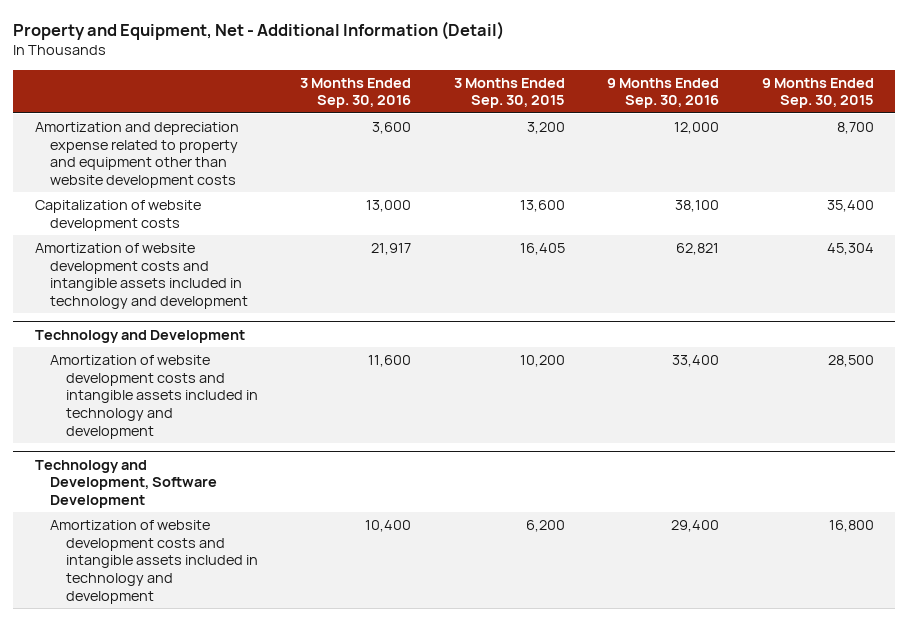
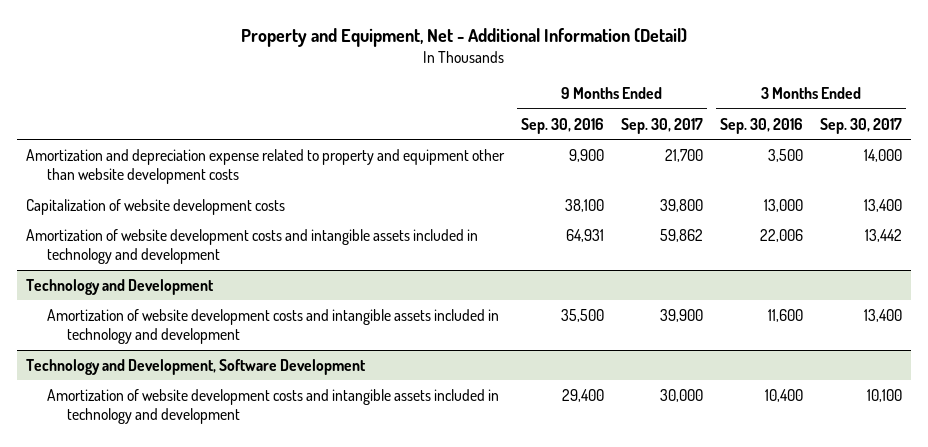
- | 3 Months Ended Sep. 30, 2016 | 3 Months Ended Sep. 30, 2015 | 9 Months Ended Sep. 30, 2016 | 9 Months Ended Sep. 30, 2015
+ | 9 Months Ended Sep. 30, 2016 | 9 Months Ended Sep. 30, 2017 | 3 Months Ended Sep. 30, 2016 | 3 Months Ended Sep. 30, 2017
- Amortization and depreciation expense related to property and equipment other than website development costs | 3,600 | 3,200 | 12,000 | 8,700
+ Amortization and depreciation expense related to property and equipment other than website development costs | 9,900 | 21,700 | 3,500 | 14,000
- Amortization of website development costs and intangible assets included in technology and development | 21,917 | 16,405 | 62,821 | 45,304
+ Amortization of website development costs and intangible assets included in technology and development | 64,931 | 59,862 | 22,006 | 13,442
@ Technology and Development
- Amortization of website development costs and intangible assets included in technology and development | 11,600 | 10,200 | 33,400 | 28,500
+ Amortization of website development costs and intangible assets included in technology and development | 35,500 | 39,900 | 11,600 | 13,400

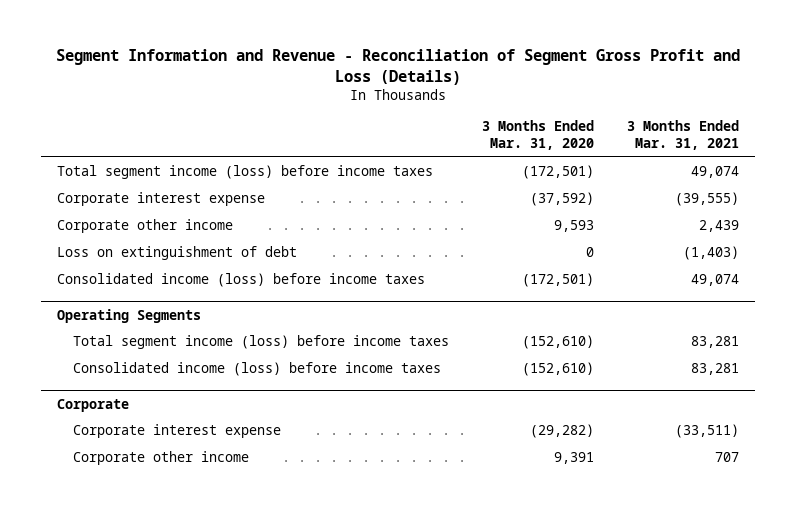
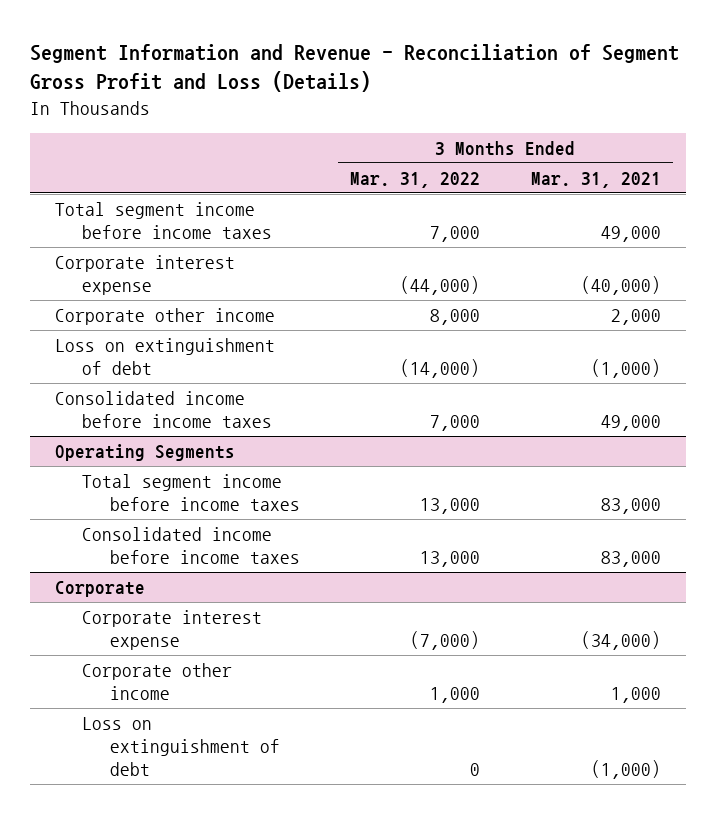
- | 3 Months Ended Mar. 31, 2020 | 3 Months Ended Mar. 31, 2021
+ | 3 Months Ended Mar. 31, 2022 | 3 Months Ended Mar. 31, 2021
- Total segment income (loss) before income taxes | (172,501) | 49,074
- Corporate interest expense | (37,592) | (39,555)
- Corporate other income | 9,593 | 2,439
- Loss on extinguishment of debt | 0 | (1,403)
- Consolidated income (loss) before income taxes | (172,501) | 49,074
+ Total segment income before income taxes | 7,000 | 49,000
+ Corporate interest expense | (44,000) | (40,000)
+ Corporate other income | 8,000 | 2,000
+ Loss on extinguishment of debt | (14,000) | (1,000)
+ Consolidated income before income taxes | 7,000 | 49,000
@ Operating Segments
- Total segment income (loss) before income taxes | (152,610) | 83,281
- Consolidated income (loss) before income taxes | (152,610) | 83,281
+ Total segment income before income taxes | 13,000 | 83,000
+ Consolidated income before income taxes | 13,000 | 83,000
@ Corporate
- Corporate interest expense | (29,282) | (33,511)
- Corporate other income | 9,391 | 707
+ Corporate interest expense | (7,000) | (34,000)
+ Corporate other income | 1,000 | 1,000
+ Loss on extinguishment of debt | 0 | (1,000)

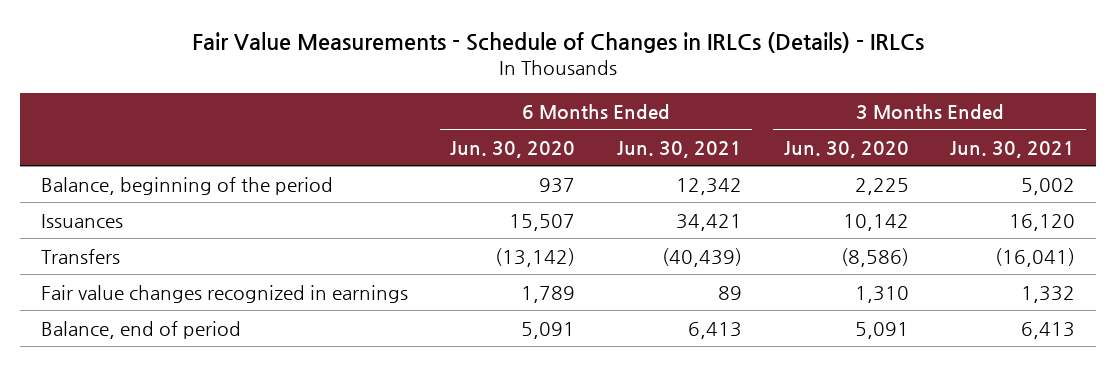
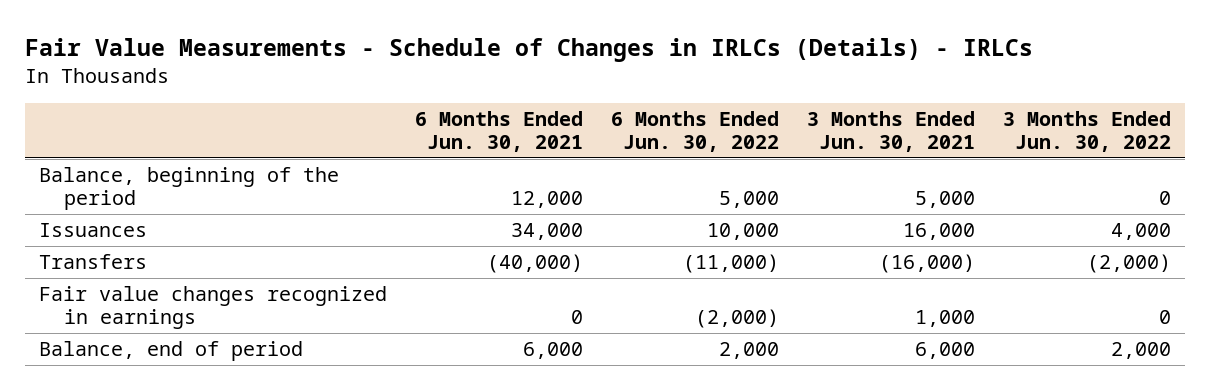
- | 6 Months Ended Jun. 30, 2020 | 6 Months Ended Jun. 30, 2021 | 3 Months Ended Jun. 30, 2020 | 3 Months Ended Jun. 30, 2021
+ | 6 Months Ended Jun. 30, 2021 | 6 Months Ended Jun. 30, 2022 | 3 Months Ended Jun. 30, 2021 | 3 Months Ended Jun. 30, 2022
- Balance, beginning of the period | 937 | 12,342 | 2,225 | 5,002
- Issuances | 15,507 | 34,421 | 10,142 | 16,120
- Transfers | (13,142) | (40,439) | (8,586) | (16,041)
- Fair value changes recognized in earnings | 1,789 | 89 | 1,310 | 1,332
- Balance, end of period | 5,091 | 6,413 | 5,091 | 6,413
+ Balance, beginning of the period | 12,000 | 5,000 | 5,000 | 0
+ Issuances | 34,000 | 10,000 | 16,000 | 4,000
+ Transfers | (40,000) | (11,000) | (16,000) | (2,000)
+ Fair value changes recognized in earnings | 0 | (2,000) | 1,000 | 0
+ Balance, end of period | 6,000 | 2,000 | 6,000 | 2,000

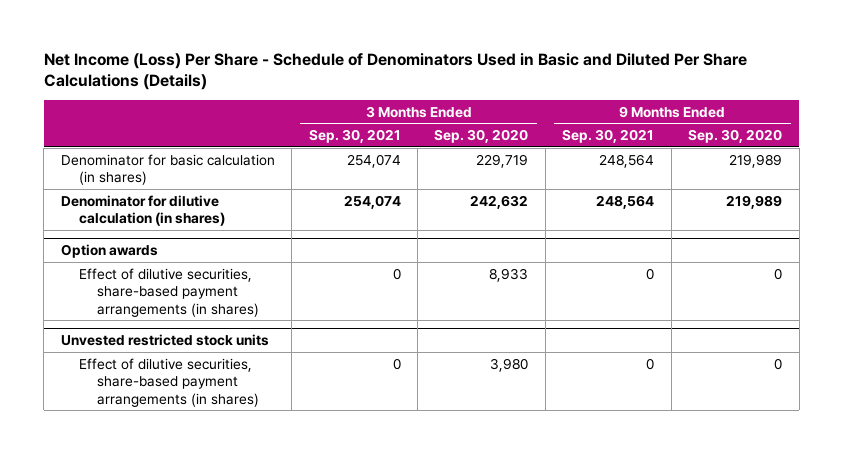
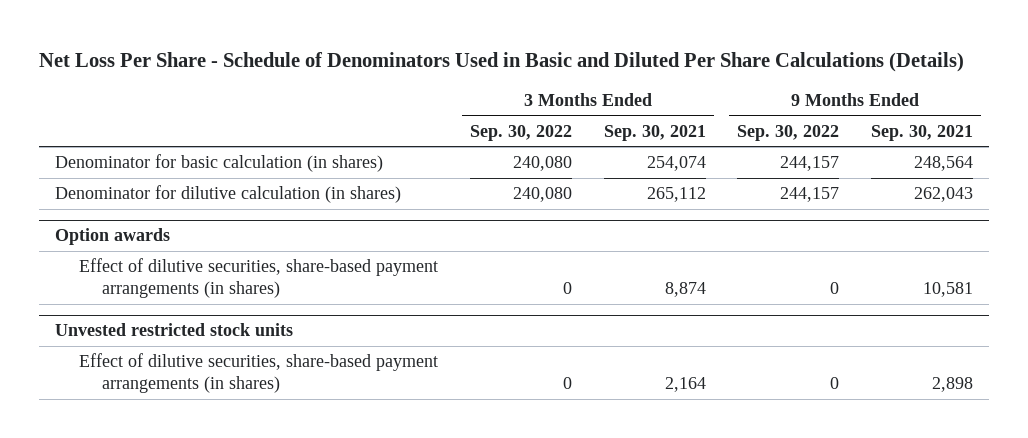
- Net Income (Loss) Per Share - Schedule of Denominators Used in Basic and Diluted Per Share Calculations (Details)
+ Net Loss Per Share - Schedule of Denominators Used in Basic and Diluted Per Share Calculations (Details)
- | 3 Months Ended Sep. 30, 2021 | 3 Months Ended Sep. 30, 2020 | 9 Months Ended Sep. 30, 2021 | 9 Months Ended Sep. 30, 2020
+ | 3 Months Ended Sep. 30, 2022 | 3 Months Ended Sep. 30, 2021 | 9 Months Ended Sep. 30, 2022 | 9 Months Ended Sep. 30, 2021
- Denominator for dilutive calculation (in shares) | 254,074 | 242,632 | 248,564 | 219,989
+ Denominator for dilutive calculation (in shares) | 240,080 | 265,112 | 244,157 | 262,043
@ Option awards
- Effect of dilutive securities, share-based payment arrangements (in shares) | 0 | 8,933 | 0 | 0
+ Effect of dilutive securities, share-based payment arrangements (in shares) | 0 | 8,874 | 0 | 10,581
@ Unvested restricted stock units
- Effect of dilutive securities, share-based payment arrangements (in shares) | 0 | 3,980 | 0 | 0
+ Effect of dilutive securities, share-based payment arrangements (in shares) | 0 | 2,164 | 0 | 2,898

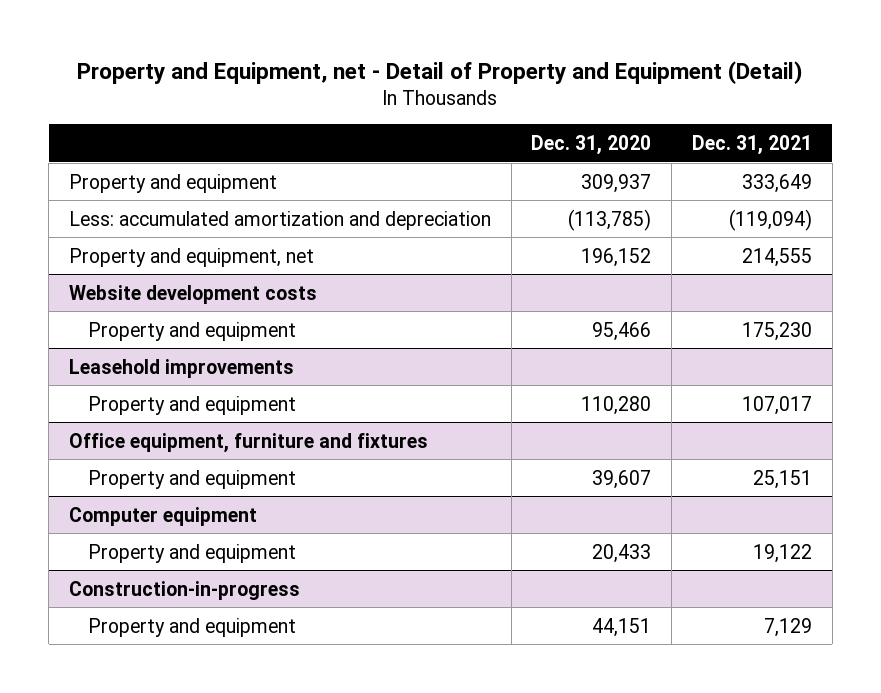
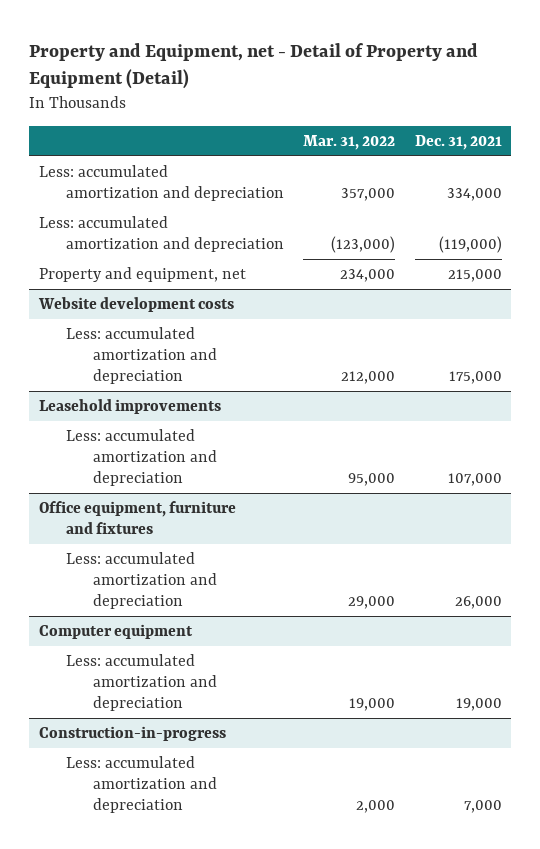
- | Dec. 31, 2020 | Dec. 31, 2021
+ | Mar. 31, 2022 | Dec. 31, 2021
- Property and equipment | 309,937 | 333,649
- Less: accumulated amortization and depreciation | (113,785) | (119,094)
- Property and equipment, net | 196,152 | 214,555
+ Less: accumulated amortization and depreciation | 357,000 | 334,000
+ Less: accumulated amortization and depreciation | (123,000) | (119,000)
+ Property and equipment, net | 234,000 | 215,000
@ Website development costs
- Property and equipment | 95,466 | 175,230
+ Less: accumulated amortization and depreciation | 212,000 | 175,000
@ Leasehold improvements
- Property and equipment | 110,280 | 107,017
+ Less: accumulated amortization and depreciation | 95,000 | 107,000
@ Office equipment, furniture and fixtures
- Property and equipment | 39,607 | 25,151
+ Less: accumulated amortization and depreciation | 29,000 | 26,000
@ Computer equipment
- Property and equipment | 20,433 | 19,122
+ Less: accumulated amortization and depreciation | 19,000 | 19,000
@ Construction-in-progress
- Property and equipment | 44,151 | 7,129
+ Less: accumulated amortization and depreciation | 2,000 | 7,000

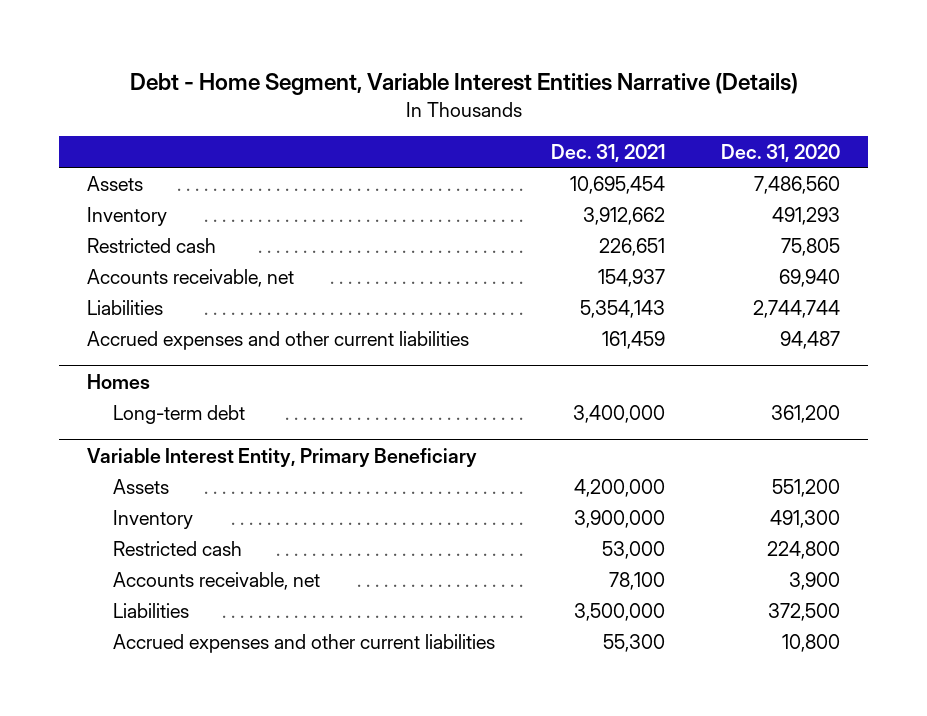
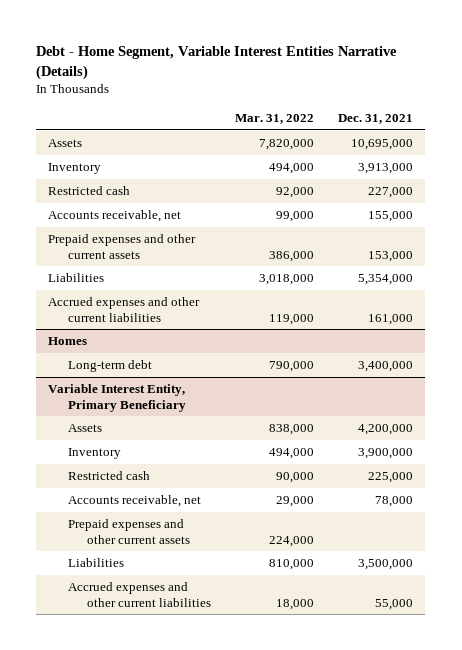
- | Dec. 31, 2021 | Dec. 31, 2020
+ | Mar. 31, 2022 | Dec. 31, 2021
- Assets | 10,695,454 | 7,486,560
- Inventory | 3,912,662 | 491,293
- Restricted cash | 226,651 | 75,805
- Accounts receivable, net | 154,937 | 69,940
- Liabilities | 5,354,143 | 2,744,744
- Accrued expenses and other current liabilities | 161,459 | 94,487
+ Assets | 7,820,000 | 10,695,000
+ Inventory | 494,000 | 3,913,000
+ Restricted cash | 92,000 | 227,000
+ Accounts receivable, net | 99,000 | 155,000
+ Prepaid expenses and other current assets | 386,000 | 153,000
+ Liabilities | 3,018,000 | 5,354,000
+ Accrued expenses and other current liabilities | 119,000 | 161,000
@ Variable Interest Entity, Primary Beneficiary
- Restricted cash | 53,000 | 224,800
- Accounts receivable, net | 78,100 | 3,900
+ Restricted cash | 90,000 | 225,000
+ Accounts receivable, net | 29,000 | 78,000
+ Prepaid expenses and other current assets | 224,000 |
- Accrued expenses and other current liabilities | 55,300 | 10,800
+ Accrued expenses and other current liabilities | 18,000 | 55,000

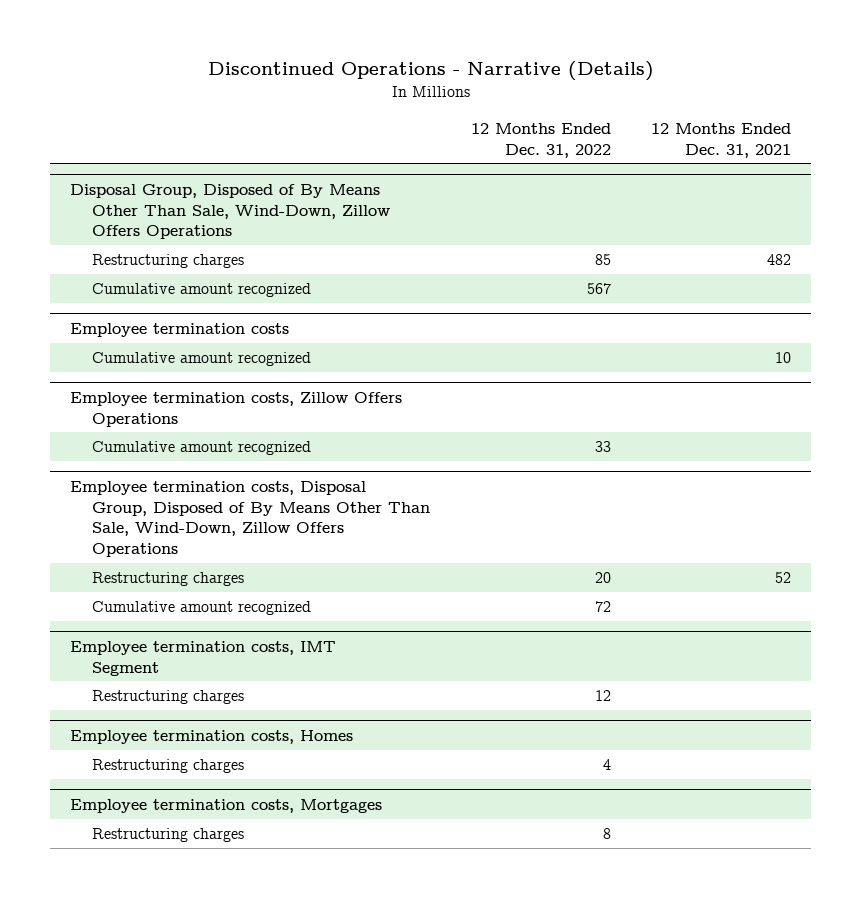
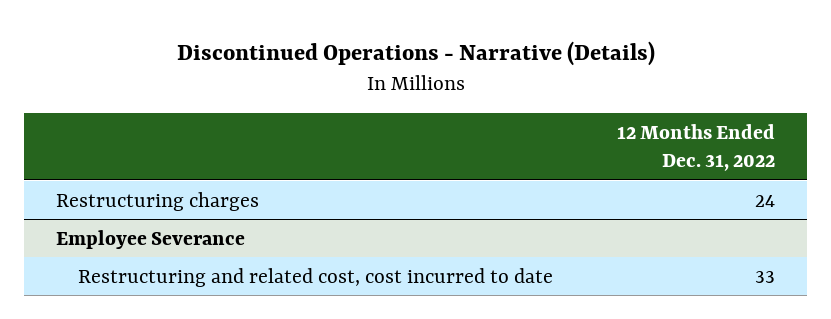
- | 12 Months Ended Dec. 31, 2022 | 12 Months Ended Dec. 31, 2021
+ | 12 Months Ended Dec. 31, 2022
- Disposal Group, Disposed of By Means Other Than Sale, Wind-Down, Zillow Offers Operations
- Restructuring charges | 85 | 482
- Cumulative amount recognized | 567 |
- Employee termination costs
- Cumulative amount recognized | | 10
- Employee termination costs, Zillow Offers Operations
- Cumulative amount recognized | 33 |
- Employee termination costs, Disposal Group, Disposed of By Means Other Than Sale, Wind-Down, Zillow Offers Operations
- Restructuring charges | 20 | 52
- Cumulative amount recognized | 72 |
- Employee termination costs, IMT Segment
- Restructuring charges | 12 |
- Employee termination costs, Homes
- Restructuring charges | 4 |
- Employee termination costs, Mortgages
- Restructuring charges | 8 |
+ Restructuring charges | 24
+ Employee Severance
+ Restructuring and related cost, cost incurred to date | 33

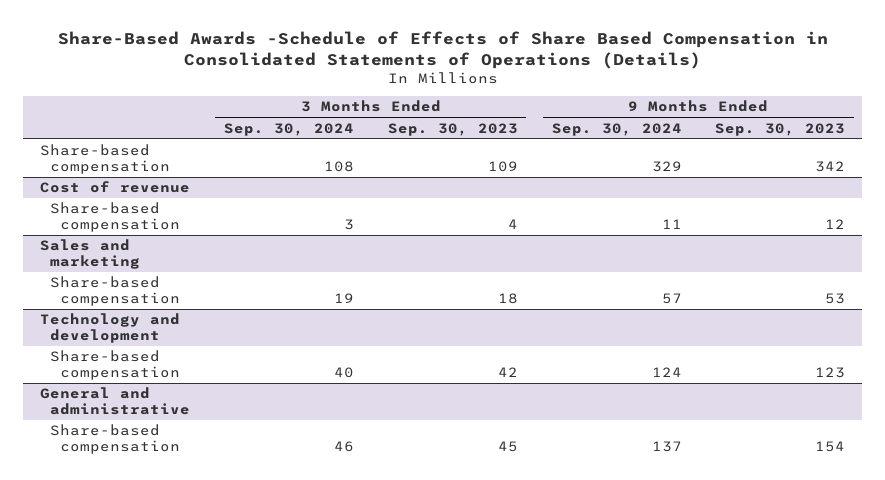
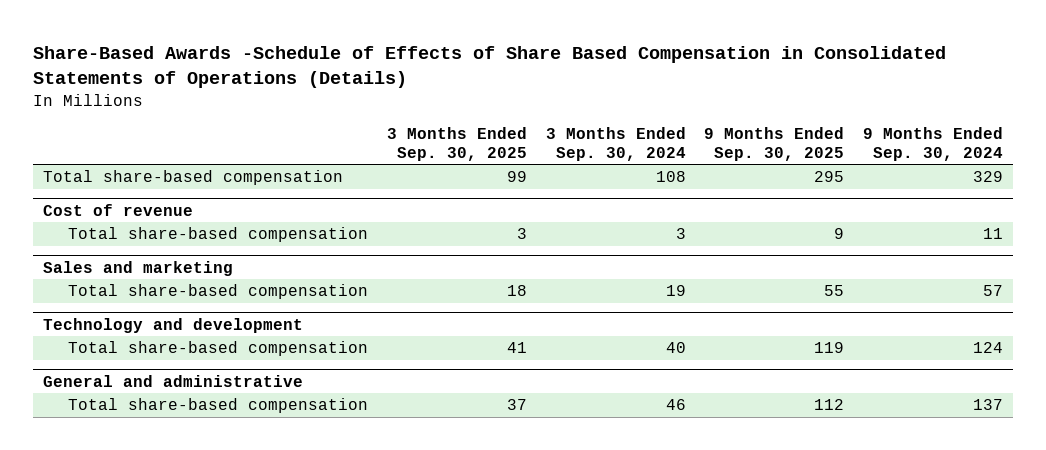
- | 3 Months Ended Sep. 30, 2024 | 3 Months Ended Sep. 30, 2023 | 9 Months Ended Sep. 30, 2024 | 9 Months Ended Sep. 30, 2023
+ | 3 Months Ended Sep. 30, 2025 | 3 Months Ended Sep. 30, 2024 | 9 Months Ended Sep. 30, 2025 | 9 Months Ended Sep. 30, 2024
- Share-based compensation | 108 | 109 | 329 | 342
+ Total share-based compensation | 99 | 108 | 295 | 329
@ Cost of revenue
- Share-based compensation | 3 | 4 | 11 | 12
+ Total share-based compensation | 3 | 3 | 9 | 11
@ Sales and marketing
- Share-based compensation | 19 | 18 | 57 | 53
+ Total share-based compensation | 18 | 19 | 55 | 57
@ Technology and development
- Share-based compensation | 40 | 42 | 124 | 123
+ Total share-based compensation | 41 | 40 | 119 | 124
@ General and administrative
- Share-based compensation | 46 | 45 | 137 | 154
+ Total share-based compensation | 37 | 46 | 112 | 137

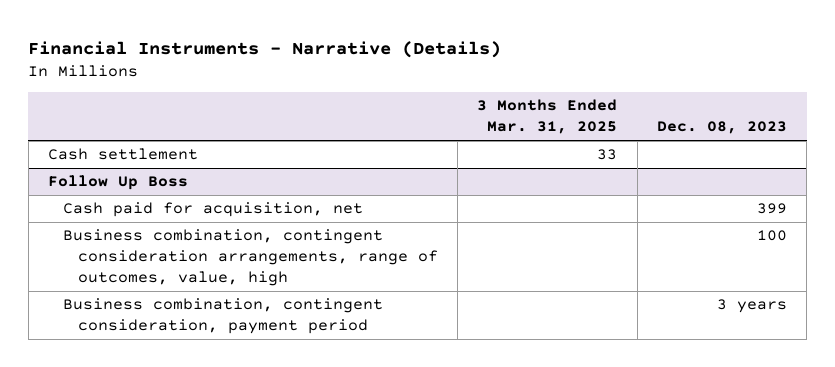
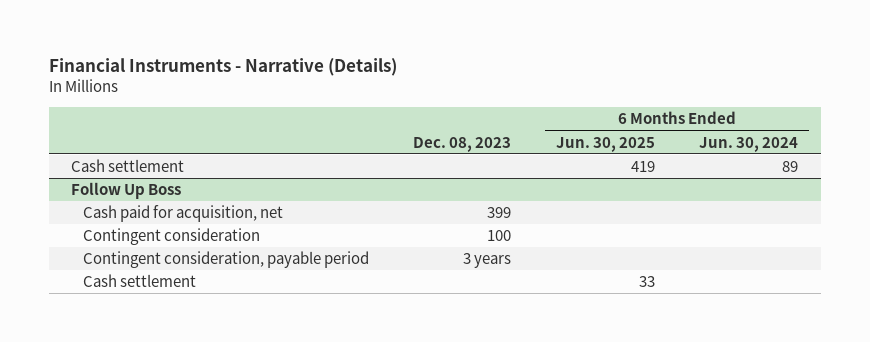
- | 3 Months Ended Mar. 31, 2025 | Dec. 08, 2023
+ | Dec. 08, 2023 | 6 Months Ended Jun. 30, 2025 | 6 Months Ended Jun. 30, 2024
@ Follow Up Boss
- Business combination, contingent consideration arrangements, range of outcomes, value, high | | 100
- Business combination, contingent consideration, payment period | | 3 years
+ Contingent consideration | 100 | |
+ Contingent consideration, payable period | 3 years | |
+ Cash settlement | | 33 |

